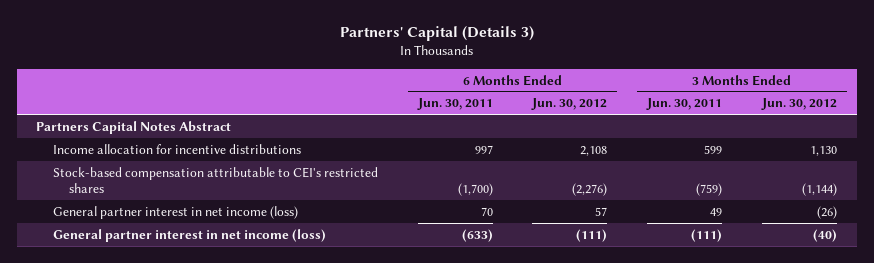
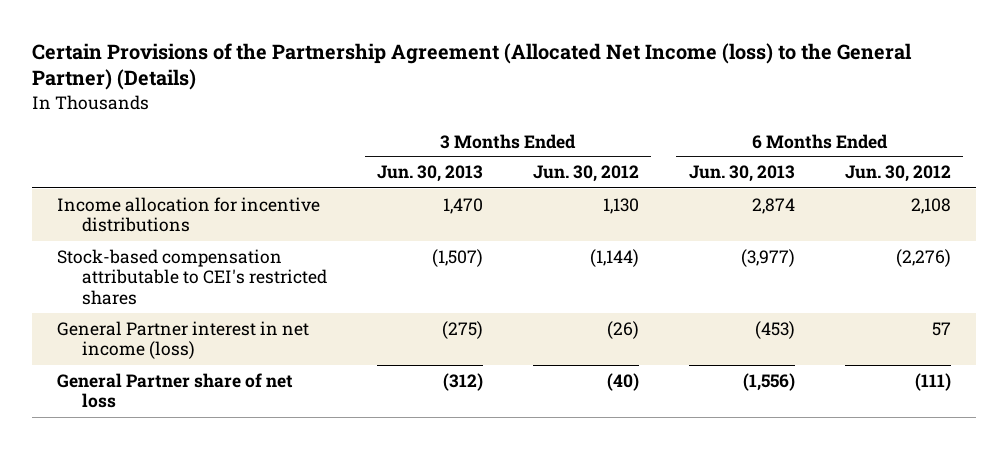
- Partners' Capital (Details 3)
+ Certain Provisions of the Partnership Agreement (Allocated Net Income (loss) to the General Partner) (Details)
- | 6 Months Ended Jun. 30, 2011 | 6 Months Ended Jun. 30, 2012 | 3 Months Ended Jun. 30, 2011 | 3 Months Ended Jun. 30, 2012
+ | 3 Months Ended Jun. 30, 2013 | 3 Months Ended Jun. 30, 2012 | 6 Months Ended Jun. 30, 2013 | 6 Months Ended Jun. 30, 2012
- Partners Capital Notes Abstract
- General partner interest in net income (loss) | 70 | 57 | 49 | (26)
- General partner interest in net income (loss) | (633) | (111) | (111) | (40)
+ General Partner interest in net income (loss) | (275) | (26) | (453) | 57
+ General Partner share of net loss | (312) | (40) | (1,556) | (111)

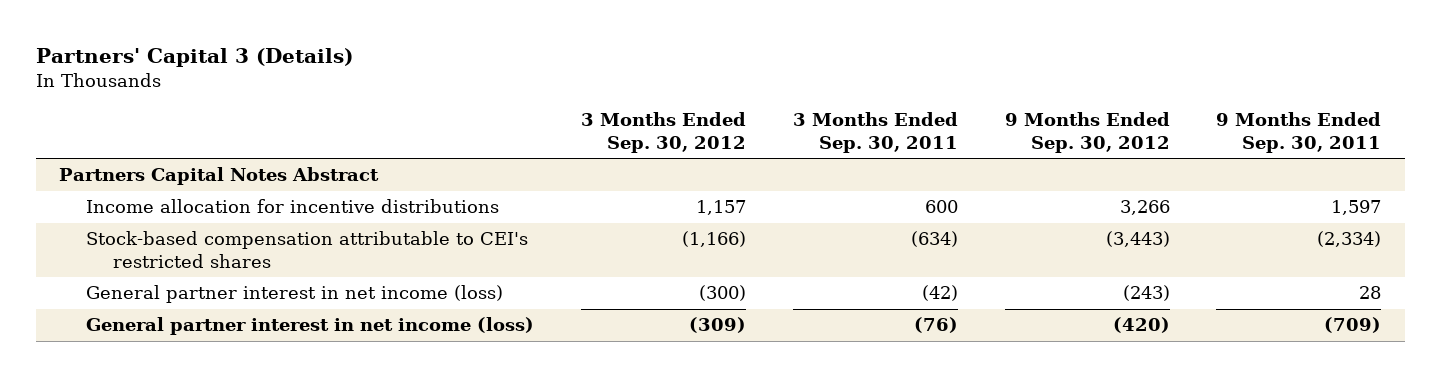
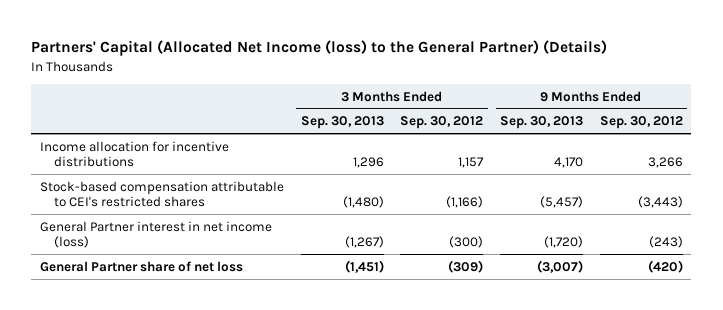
- Partners' Capital 3 (Details)
+ Partners' Capital (Allocated Net Income (loss) to the General Partner) (Details)
- | 3 Months Ended Sep. 30, 2012 | 3 Months Ended Sep. 30, 2011 | 9 Months Ended Sep. 30, 2012 | 9 Months Ended Sep. 30, 2011
+ | 3 Months Ended Sep. 30, 2013 | 3 Months Ended Sep. 30, 2012 | 9 Months Ended Sep. 30, 2013 | 9 Months Ended Sep. 30, 2012
- Partners Capital Notes Abstract
- General partner interest in net income (loss) | (300) | (42) | (243) | 28
- General partner interest in net income (loss) | (309) | (76) | (420) | (709)
+ General Partner interest in net income (loss) | (1,267) | (300) | (1,720) | (243)
+ General Partner share of net loss | (1,451) | (309) | (3,007) | (420)

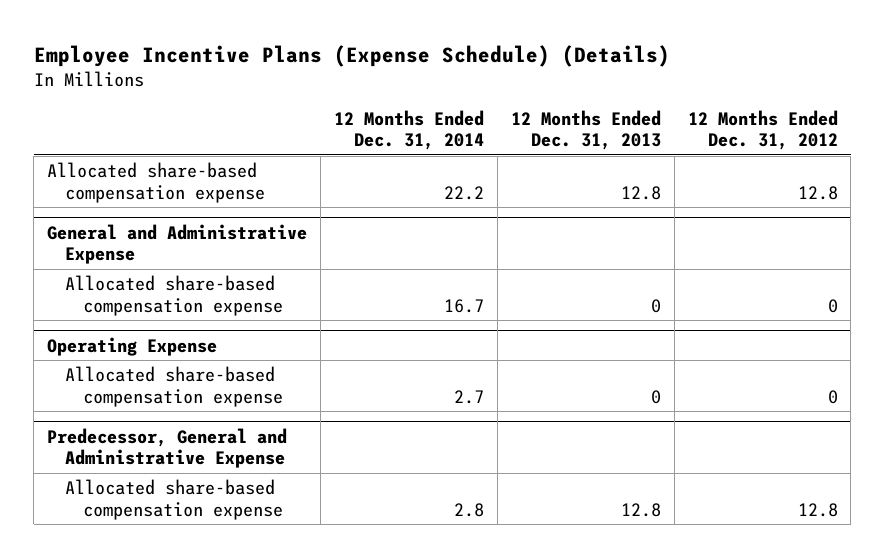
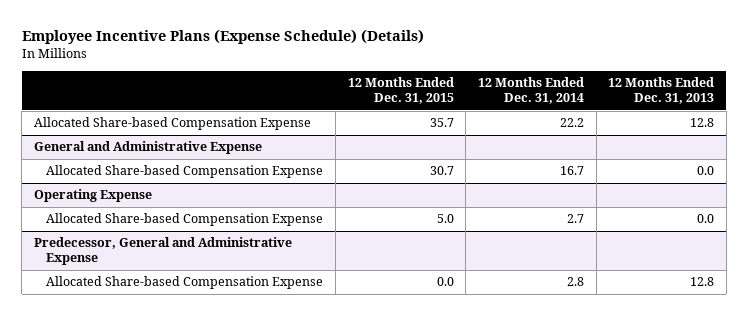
- | 12 Months Ended Dec. 31, 2014 | 12 Months Ended Dec. 31, 2013 | 12 Months Ended Dec. 31, 2012
+ | 12 Months Ended Dec. 31, 2015 | 12 Months Ended Dec. 31, 2014 | 12 Months Ended Dec. 31, 2013
- Allocated share-based compensation expense | 22.2 | 12.8 | 12.8
+ Allocated Share-based Compensation Expense | 35.7 | 22.2 | 12.8
@ General and Administrative Expense
- Allocated share-based compensation expense | 16.7 | 0 | 0
+ Allocated Share-based Compensation Expense | 30.7 | 16.7 | 0.0
@ Operating Expense
- Allocated share-based compensation expense | 2.7 | 0 | 0
+ Allocated Share-based Compensation Expense | 5.0 | 2.7 | 0.0
@ Predecessor, General and Administrative Expense
- Allocated share-based compensation expense | 2.8 | 12.8 | 12.8
+ Allocated Share-based Compensation Expense | 0.0 | 2.8 | 12.8

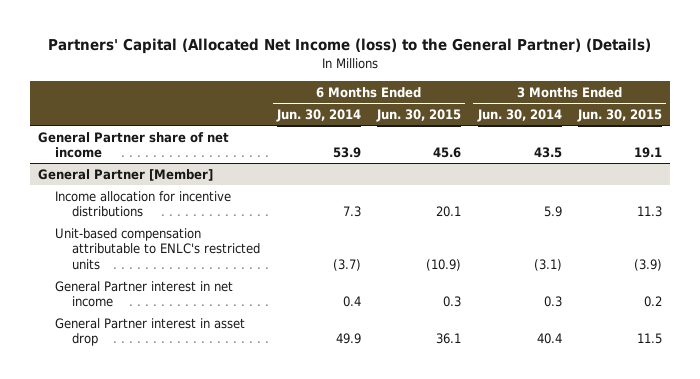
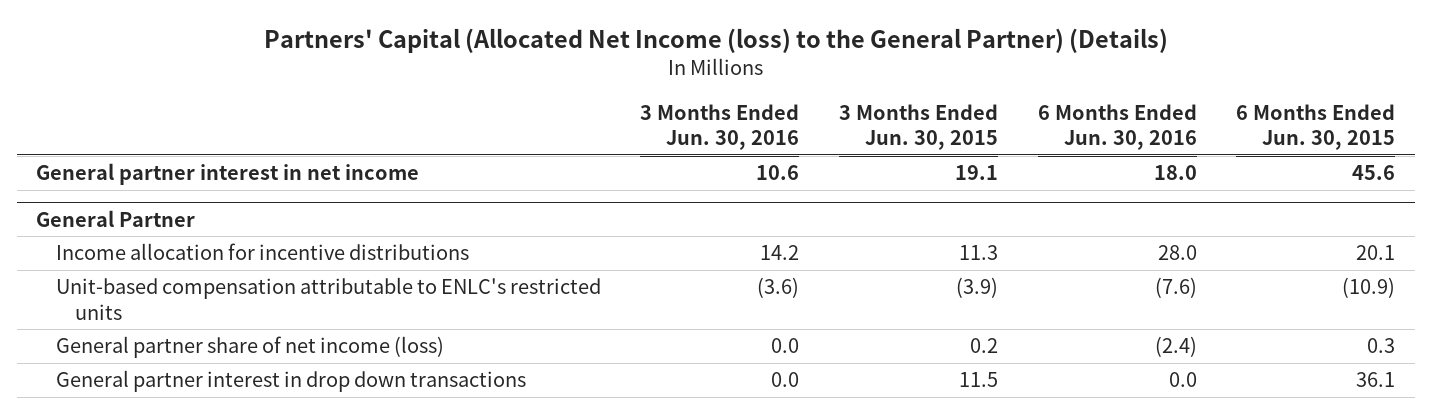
- | 6 Months Ended Jun. 30, 2014 | 6 Months Ended Jun. 30, 2015 | 3 Months Ended Jun. 30, 2014 | 3 Months Ended Jun. 30, 2015
+ | 3 Months Ended Jun. 30, 2016 | 3 Months Ended Jun. 30, 2015 | 6 Months Ended Jun. 30, 2016 | 6 Months Ended Jun. 30, 2015
- General Partner share of net income | 53.9 | 45.6 | 43.5 | 19.1
- General Partner [Member]
+ General partner interest in net income | 10.6 | 19.1 | 18.0 | 45.6
+ General Partner
- General Partner interest in net income | 0.4 | 0.3 | 0.3 | 0.2
- General Partner interest in asset drop | 49.9 | 36.1 | 40.4 | 11.5
+ General partner share of net income (loss) | 0.0 | 0.2 | (2.4) | 0.3
+ General partner interest in drop down transactions | 0.0 | 11.5 | 0.0 | 36.1

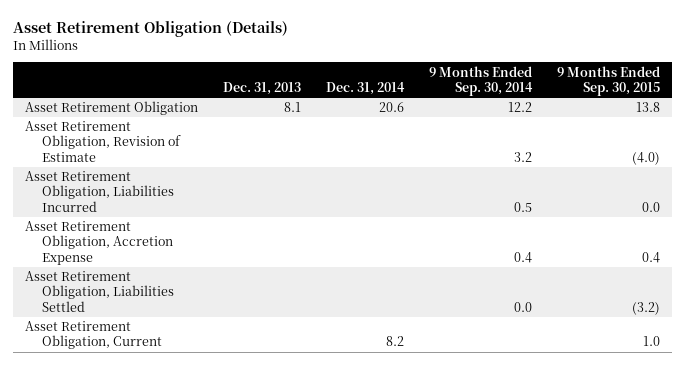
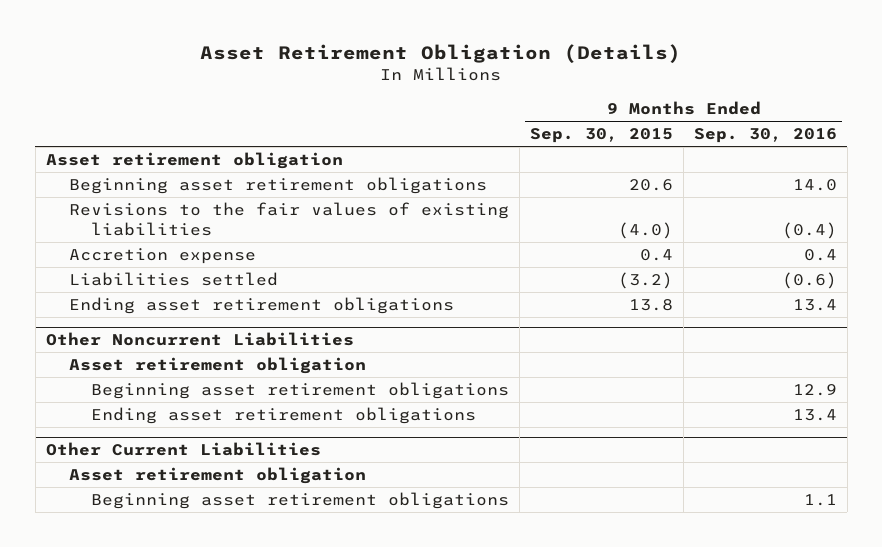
- | Dec. 31, 2013 | Dec. 31, 2014 | 9 Months Ended Sep. 30, 2014 | 9 Months Ended Sep. 30, 2015
+ | 9 Months Ended Sep. 30, 2015 | 9 Months Ended Sep. 30, 2016
- Asset Retirement Obligation | 8.1 | 20.6 | 12.2 | 13.8
- Asset Retirement Obligation, Revision of Estimate | | | 3.2 | (4.0)
- Asset Retirement Obligation, Liabilities Incurred | | | 0.5 | 0.0
- Asset Retirement Obligation, Accretion Expense | | | 0.4 | 0.4
- Asset Retirement Obligation, Liabilities Settled | | | 0.0 | (3.2)
- Asset Retirement Obligation, Current | | 8.2 | | 1.0
+ Asset retirement obligation
+ Beginning asset retirement obligations | 20.6 | 14.0
+ Revisions to the fair values of existing liabilities | (4.0) | (0.4)
+ Accretion expense | 0.4 | 0.4
+ Liabilities settled | (3.2) | (0.6)
+ Ending asset retirement obligations | 13.8 | 13.4
+ Other Noncurrent Liabilities
+ Asset retirement obligation
+ Beginning asset retirement obligations | | 12.9
+ Ending asset retirement obligations | | 13.4
+ Other Current Liabilities
+ Asset retirement obligation
+ Beginning asset retirement obligations | | 1.1

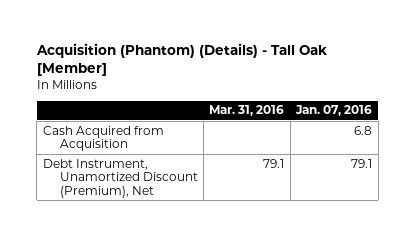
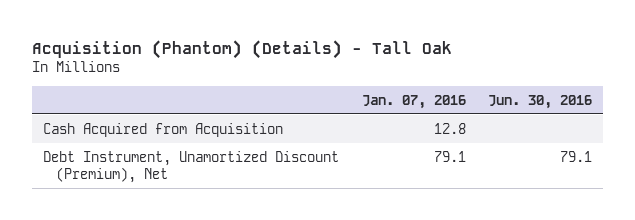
- Acquisition (Phantom) (Details) - Tall Oak [Member]
+ Acquisition (Phantom) (Details) - Tall Oak
- | Mar. 31, 2016 | Jan. 07, 2016
+ | Jan. 07, 2016 | Jun. 30, 2016
- Cash Acquired from Acquisition | | 6.8
+ Cash Acquired from Acquisition | 12.8 |

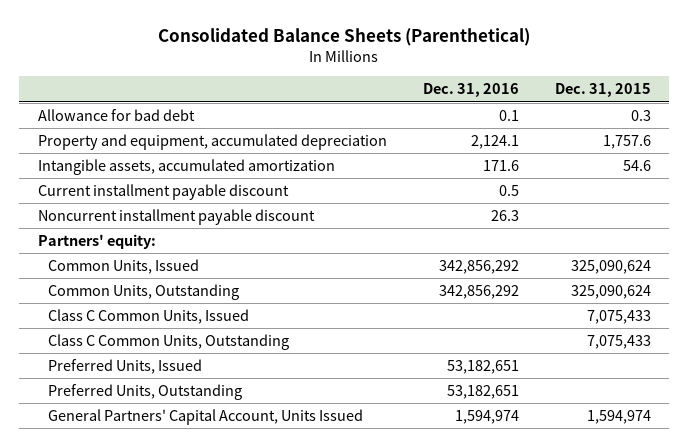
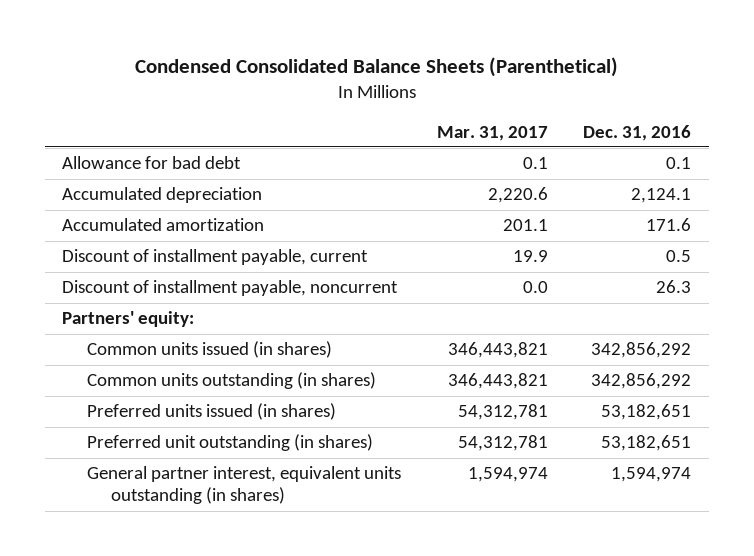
- Consolidated Balance Sheets (Parenthetical)
+ Condensed Consolidated Balance Sheets (Parenthetical)
- | Dec. 31, 2016 | Dec. 31, 2015
+ | Mar. 31, 2017 | Dec. 31, 2016
- Property and equipment, accumulated depreciation | 2,124.1 | 1,757.6
- Intangible assets, accumulated amortization | 171.6 | 54.6
- Current installment payable discount | 0.5 |
- Noncurrent installment payable discount | 26.3 |
+ Accumulated depreciation | 2,220.6 | 2,124.1
+ Accumulated amortization | 201.1 | 171.6
+ Discount of installment payable, current | 19.9 | 0.5
+ Discount of installment payable, noncurrent | 0.0 | 26.3
- Common Units, Issued | 342,856,292 | 325,090,624
- Common Units, Outstanding | 342,856,292 | 325,090,624
- Class C Common Units, Issued | | 7,075,433
- Class C Common Units, Outstanding | | 7,075,433
- Preferred Units, Issued | 53,182,651 |
- Preferred Units, Outstanding | 53,182,651 |
- General Partners' Capital Account, Units Issued | 1,594,974 | 1,594,974
+ Common units issued (in shares) | 346,443,821 | 342,856,292
+ Common units outstanding (in shares) | 346,443,821 | 342,856,292
+ Preferred units issued (in shares) | 54,312,781 | 53,182,651
+ Preferred unit outstanding (in shares) | 54,312,781 | 53,182,651
+ General partner interest, equivalent units outstanding (in shares) | 1,594,974 | 1,594,974

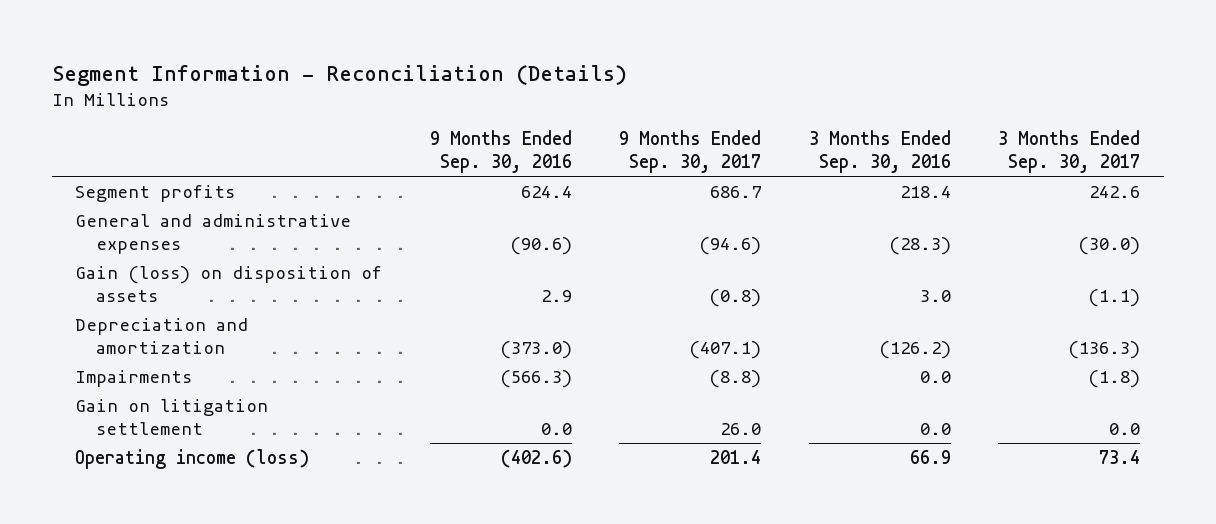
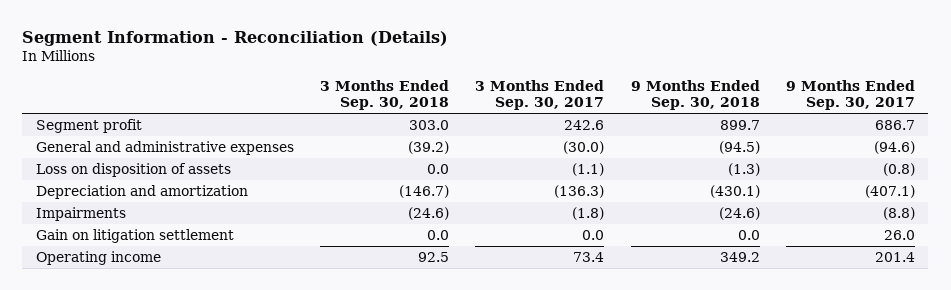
- | 9 Months Ended Sep. 30, 2016 | 9 Months Ended Sep. 30, 2017 | 3 Months Ended Sep. 30, 2016 | 3 Months Ended Sep. 30, 2017
+ | 3 Months Ended Sep. 30, 2018 | 3 Months Ended Sep. 30, 2017 | 9 Months Ended Sep. 30, 2018 | 9 Months Ended Sep. 30, 2017
- Segment profits | 624.4 | 686.7 | 218.4 | 242.6
+ Segment profit | 303.0 | 242.6 | 899.7 | 686.7
- Gain (loss) on disposition of assets | 2.9 | (0.8) | 3.0 | (1.1)
+ Loss on disposition of assets | 0.0 | (1.1) | (1.3) | (0.8)
- Operating income (loss) | (402.6) | 201.4 | 66.9 | 73.4
+ Operating income | 92.5 | 73.4 | 349.2 | 201.4

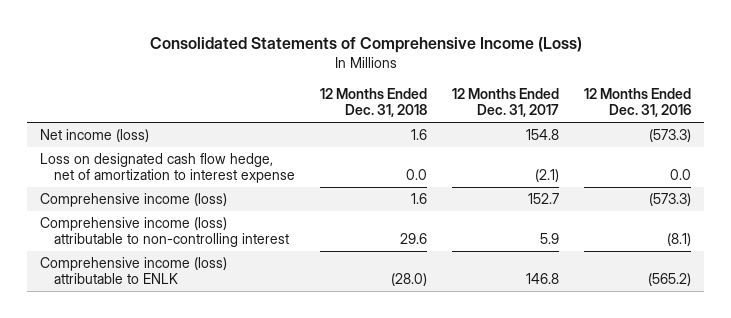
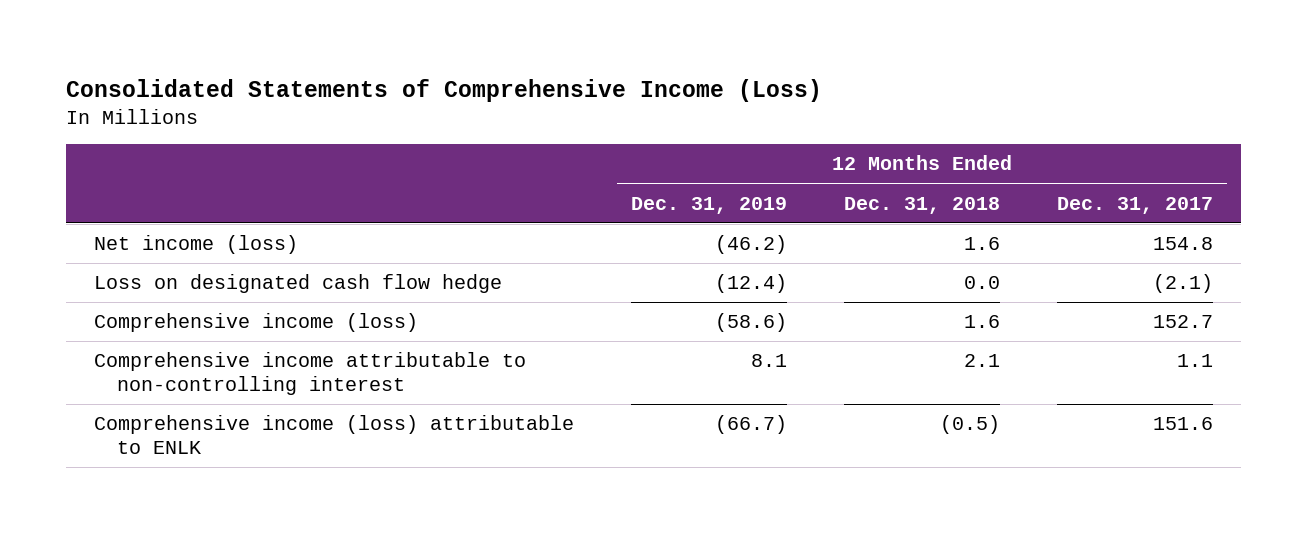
- | 12 Months Ended Dec. 31, 2018 | 12 Months Ended Dec. 31, 2017 | 12 Months Ended Dec. 31, 2016
+ | 12 Months Ended Dec. 31, 2019 | 12 Months Ended Dec. 31, 2018 | 12 Months Ended Dec. 31, 2017
- Loss on designated cash flow hedge, net of amortization to interest expense | 0.0 | (2.1) | 0.0
+ Loss on designated cash flow hedge | (12.4) | 0.0 | (2.1)
- Comprehensive income (loss) attributable to non-controlling interest | 29.6 | 5.9 | (8.1)
- Comprehensive income (loss) attributable to ENLK | (28.0) | 146.8 | (565.2)
+ Comprehensive income attributable to non-controlling interest | 8.1 | 2.1 | 1.1
+ Comprehensive income (loss) attributable to ENLK | (66.7) | (0.5) | 151.6

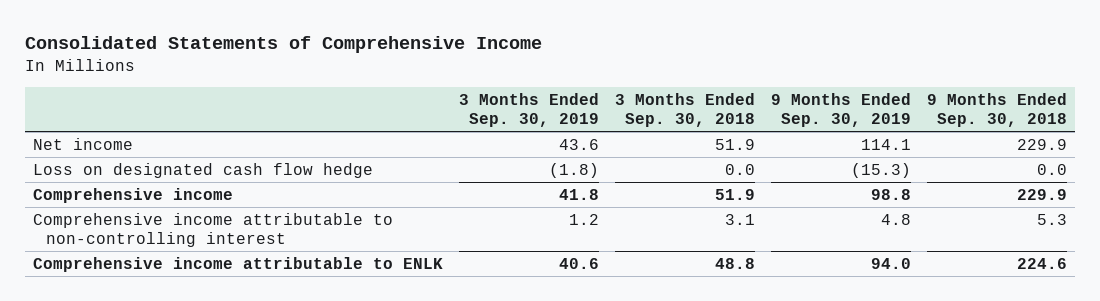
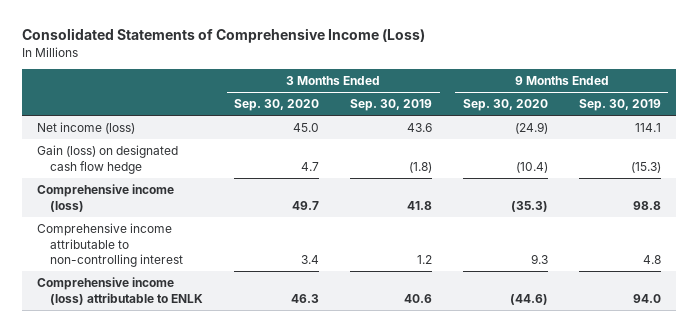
- Consolidated Statements of Comprehensive Income
+ Consolidated Statements of Comprehensive Income (Loss)
- | 3 Months Ended Sep. 30, 2019 | 3 Months Ended Sep. 30, 2018 | 9 Months Ended Sep. 30, 2019 | 9 Months Ended Sep. 30, 2018
+ | 3 Months Ended Sep. 30, 2020 | 3 Months Ended Sep. 30, 2019 | 9 Months Ended Sep. 30, 2020 | 9 Months Ended Sep. 30, 2019
- Net income | 43.6 | 51.9 | 114.1 | 229.9
- Loss on designated cash flow hedge | (1.8) | 0.0 | (15.3) | 0.0
- Comprehensive income | 41.8 | 51.9 | 98.8 | 229.9
+ Net income (loss) | 45.0 | 43.6 | (24.9) | 114.1
+ Gain (loss) on designated cash flow hedge | 4.7 | (1.8) | (10.4) | (15.3)
+ Comprehensive income (loss) | 49.7 | 41.8 | (35.3) | 98.8
- Comprehensive income attributable to ENLK | 40.6 | 48.8 | 94.0 | 224.6
+ Comprehensive income (loss) attributable to ENLK | 46.3 | 40.6 | (44.6) | 94.0

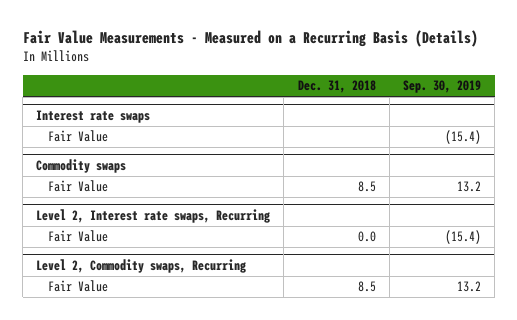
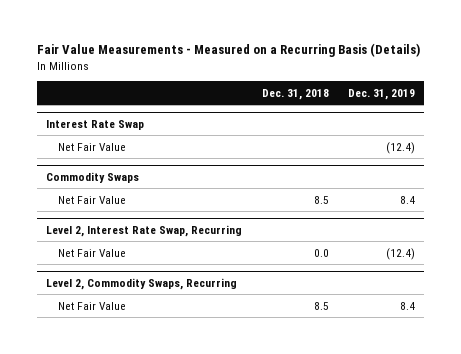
- | Dec. 31, 2018 | Sep. 30, 2019
+ | Dec. 31, 2018 | Dec. 31, 2019
- Interest rate swaps
- Fair Value | | (15.4)
- Commodity swaps
- Fair Value | 8.5 | 13.2
- Level 2, Interest rate swaps, Recurring
- Fair Value | 0.0 | (15.4)
- Level 2, Commodity swaps, Recurring
- Fair Value | 8.5 | 13.2
+ Interest Rate Swap
+ Net Fair Value | | (12.4)
+ Commodity Swaps
+ Net Fair Value | 8.5 | 8.4
+ Level 2, Interest Rate Swap, Recurring
+ Net Fair Value | 0.0 | (12.4)
+ Level 2, Commodity Swaps, Recurring
+ Net Fair Value | 8.5 | 8.4

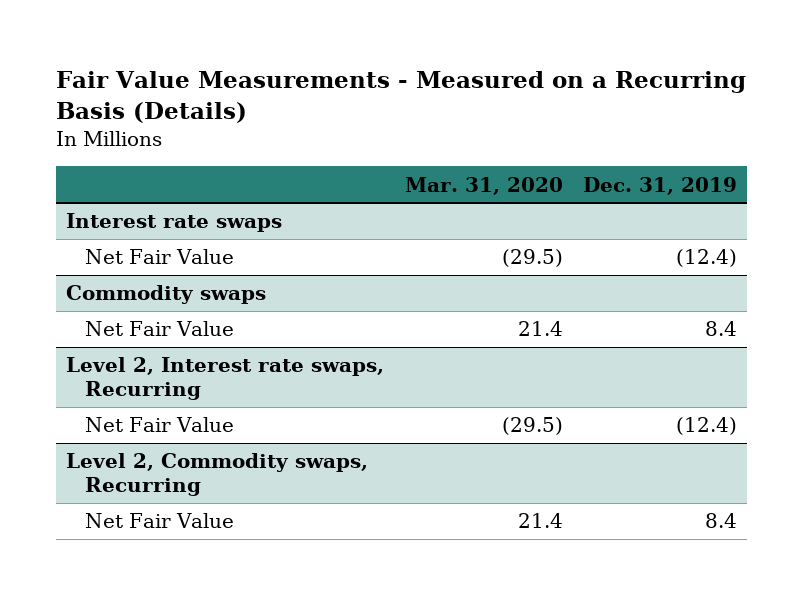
- | Dec. 31, 2018 | Dec. 31, 2019
+ | Mar. 31, 2020 | Dec. 31, 2019
- Interest Rate Swap
+ Interest rate swaps
- Commodity Swaps
+ Commodity swaps
- Level 2, Interest Rate Swap, Recurring
+ Level 2, Interest rate swaps, Recurring
- Level 2, Commodity Swaps, Recurring
+ Level 2, Commodity swaps, Recurring

